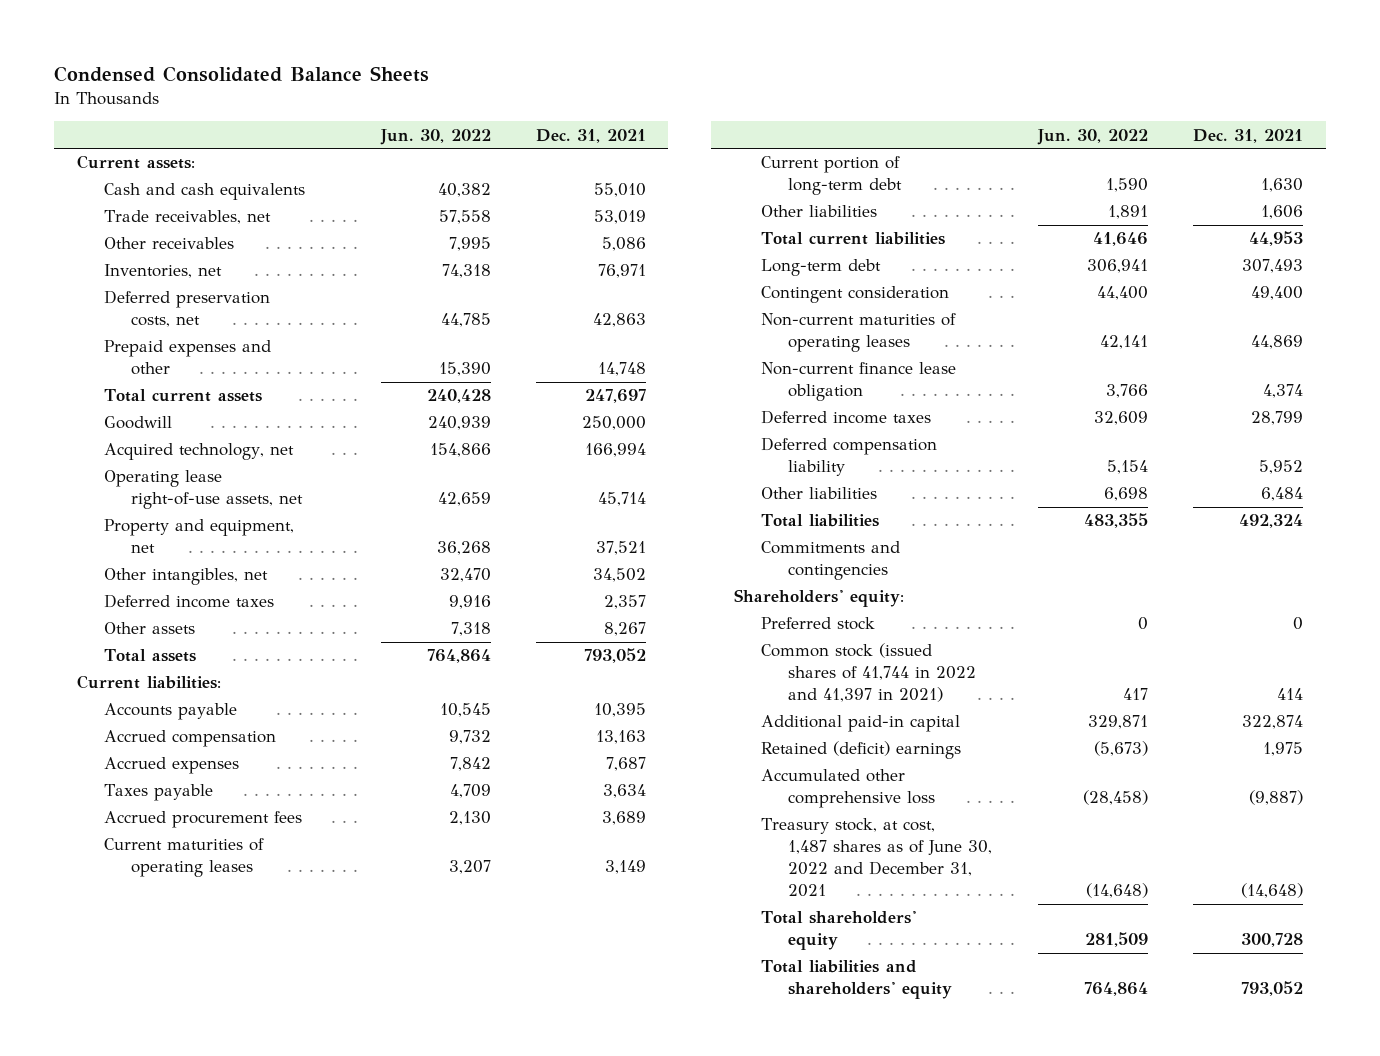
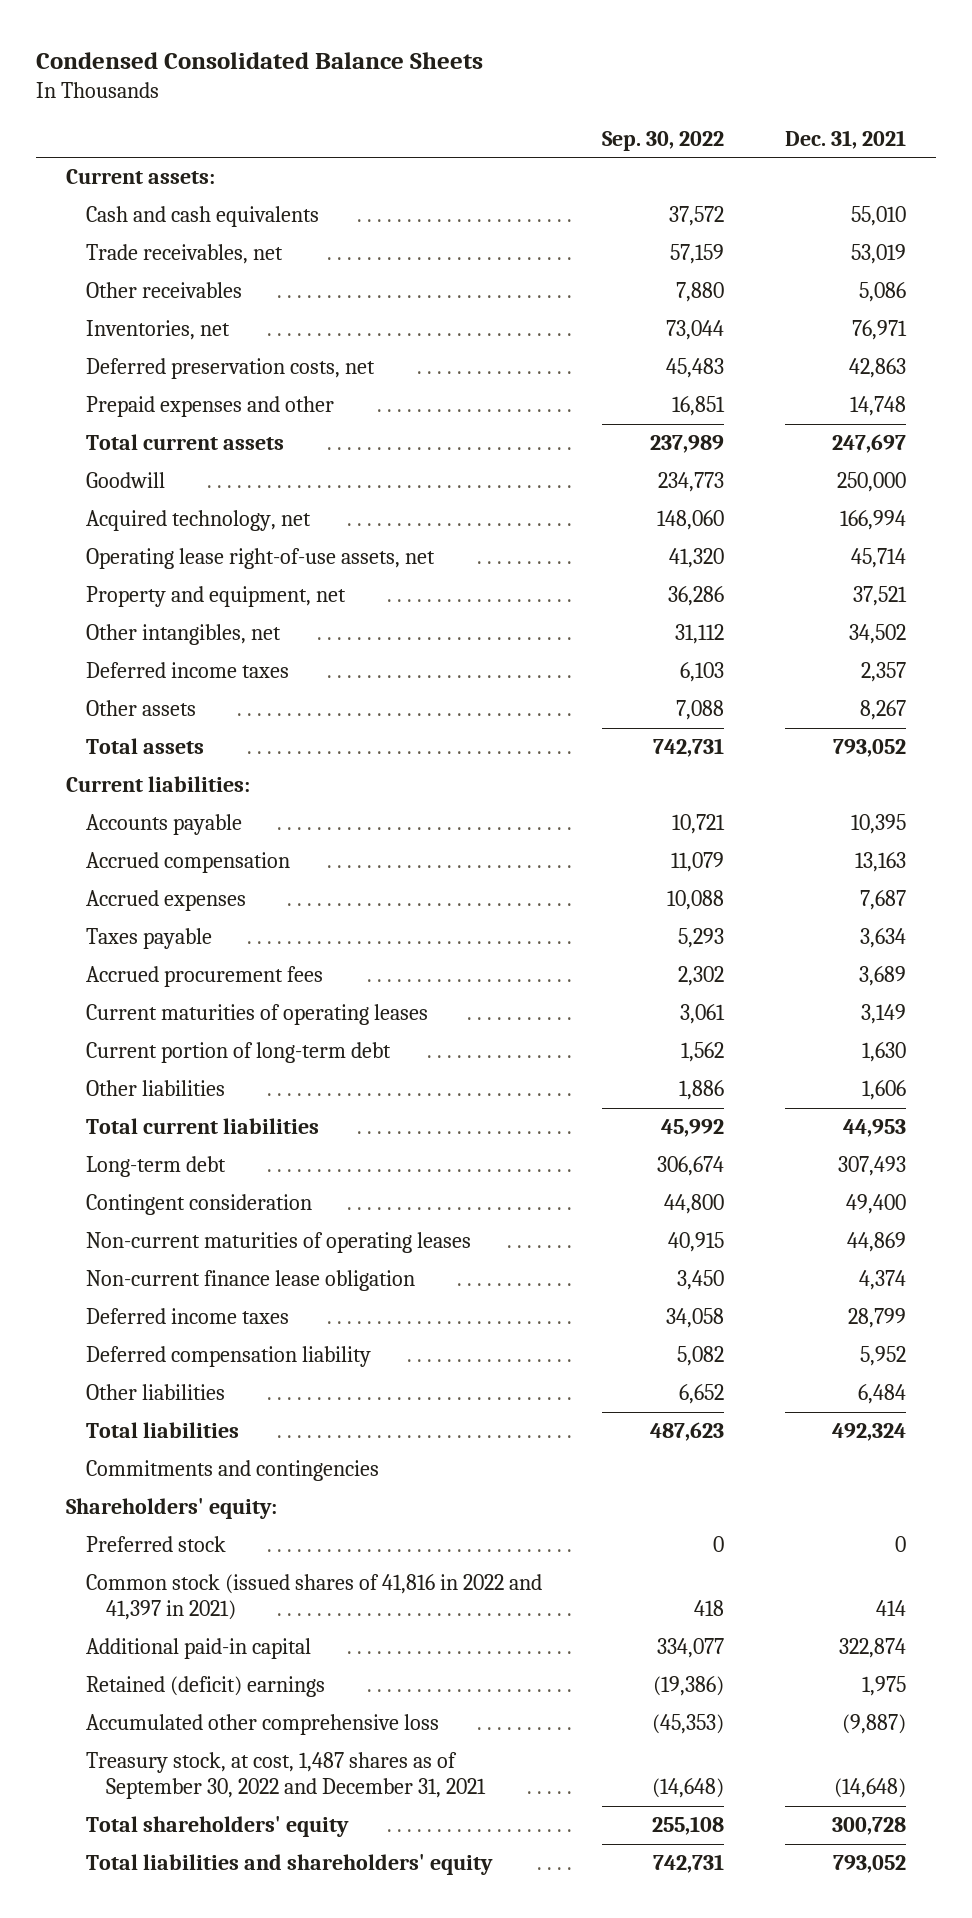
- | Jun. 30, 2022 | Dec. 31, 2021
+ | Sep. 30, 2022 | Dec. 31, 2021
- Common stock (issued shares of 41,744 in 2022 and 41,397 in 2021) | 417 | 414
+ Common stock (issued shares of 41,816 in 2022 and 41,397 in 2021) | 418 | 414
- Treasury stock, at cost, 1,487 shares as of June 30, 2022 and December 31, 2021 | (14,648) | (14,648)
+ Treasury stock, at cost, 1,487 shares as of September 30, 2022 and December 31, 2021 | (14,648) | (14,648)

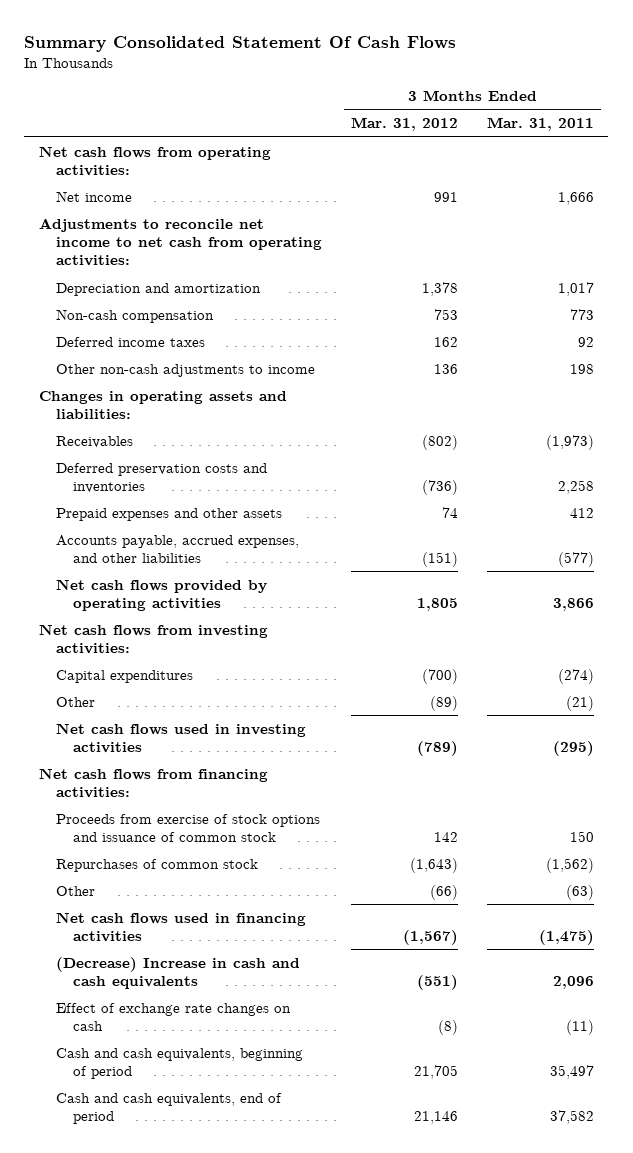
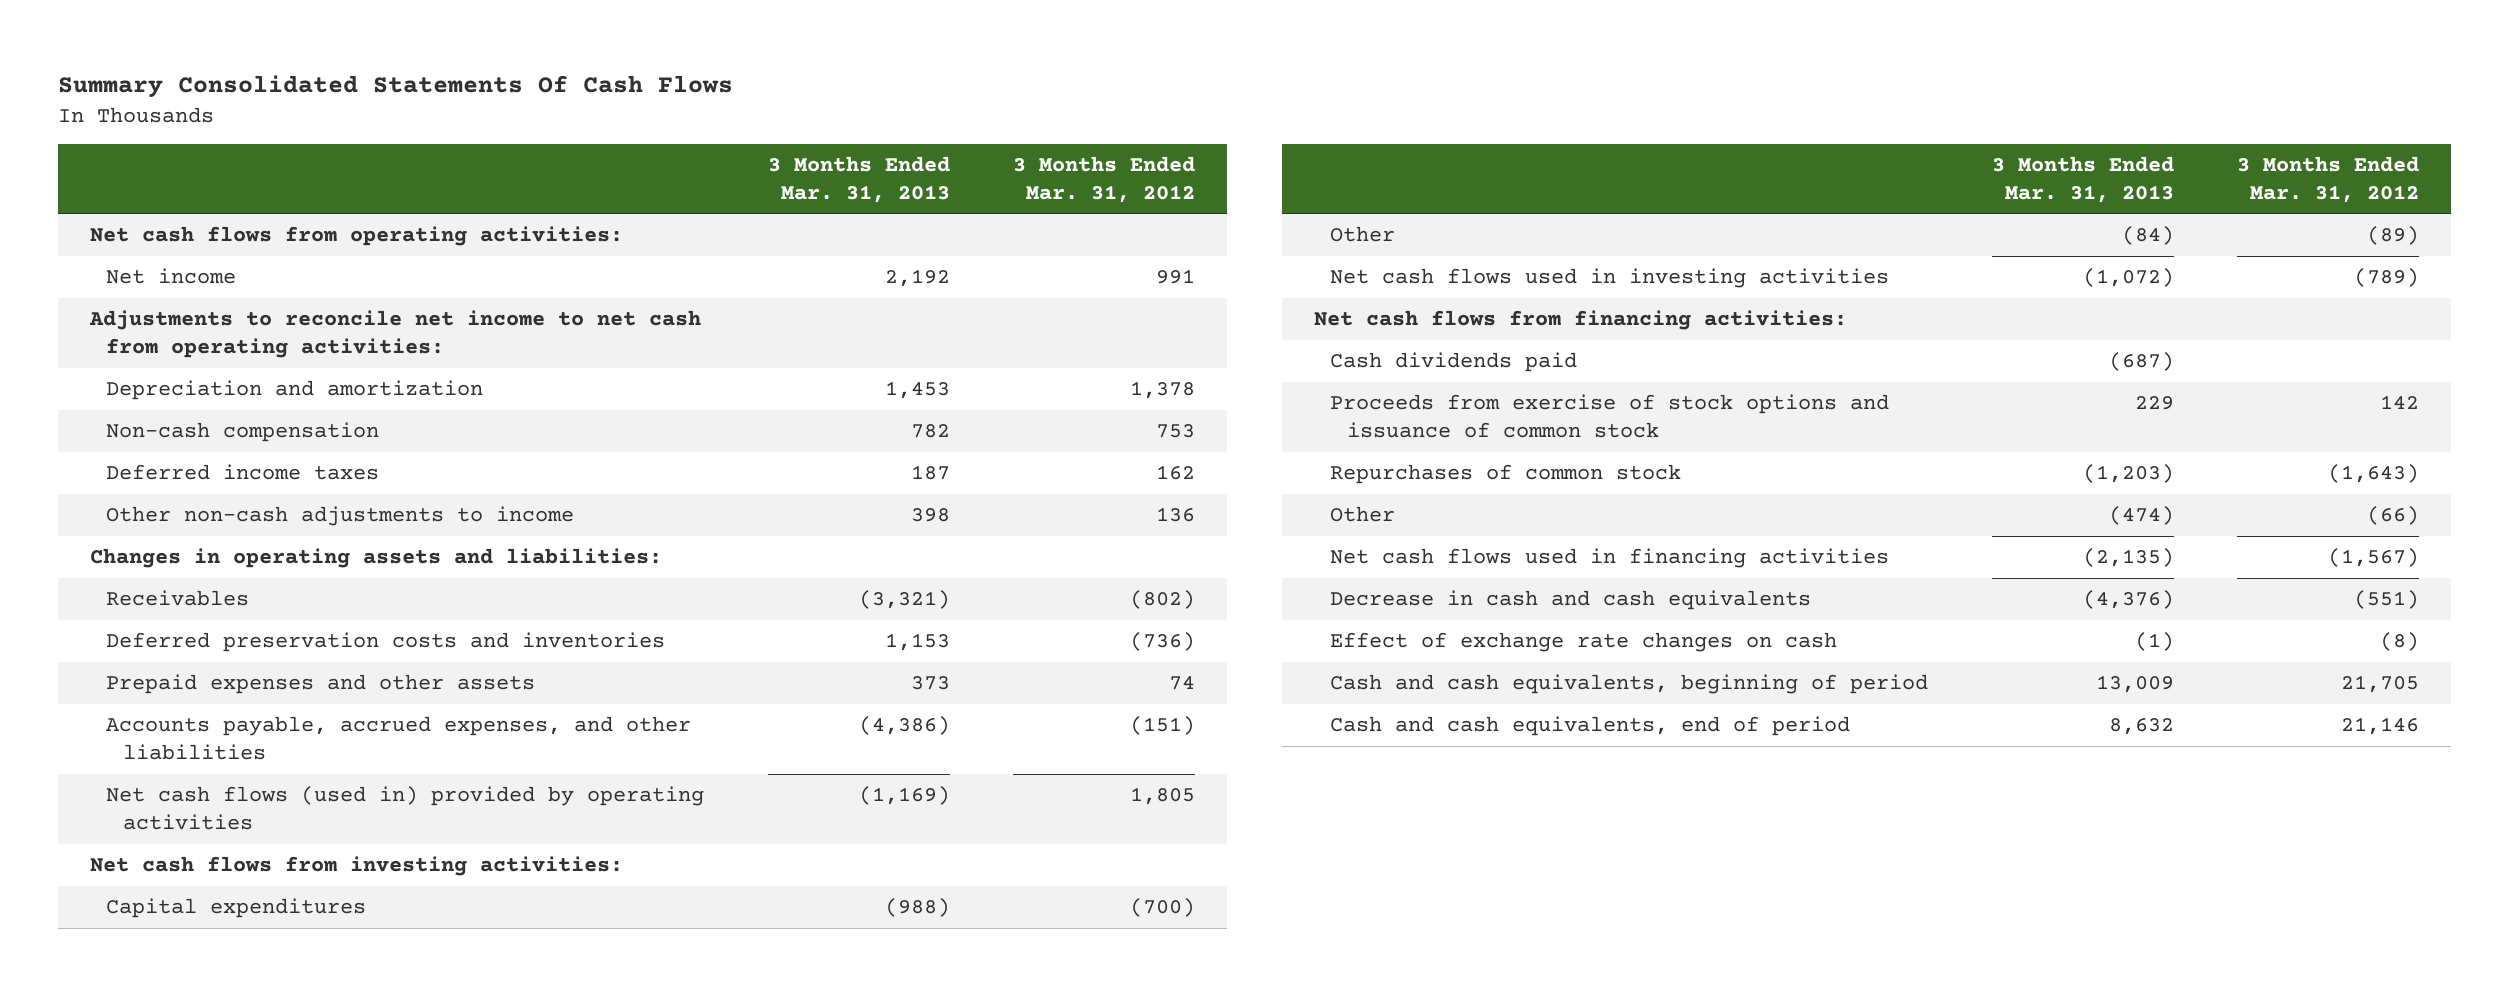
- Summary Consolidated Statement Of Cash Flows
+ Summary Consolidated Statements Of Cash Flows
- | 3 Months Ended Mar. 31, 2012 | 3 Months Ended Mar. 31, 2011
+ | 3 Months Ended Mar. 31, 2013 | 3 Months Ended Mar. 31, 2012
- Net cash flows provided by operating activities | 1,805 | 3,866
+ Net cash flows (used in) provided by operating activities | (1,169) | 1,805
+ Cash dividends paid | (687) |
- (Decrease) Increase in cash and cash equivalents | (551) | 2,096
+ Decrease in cash and cash equivalents | (4,376) | (551)

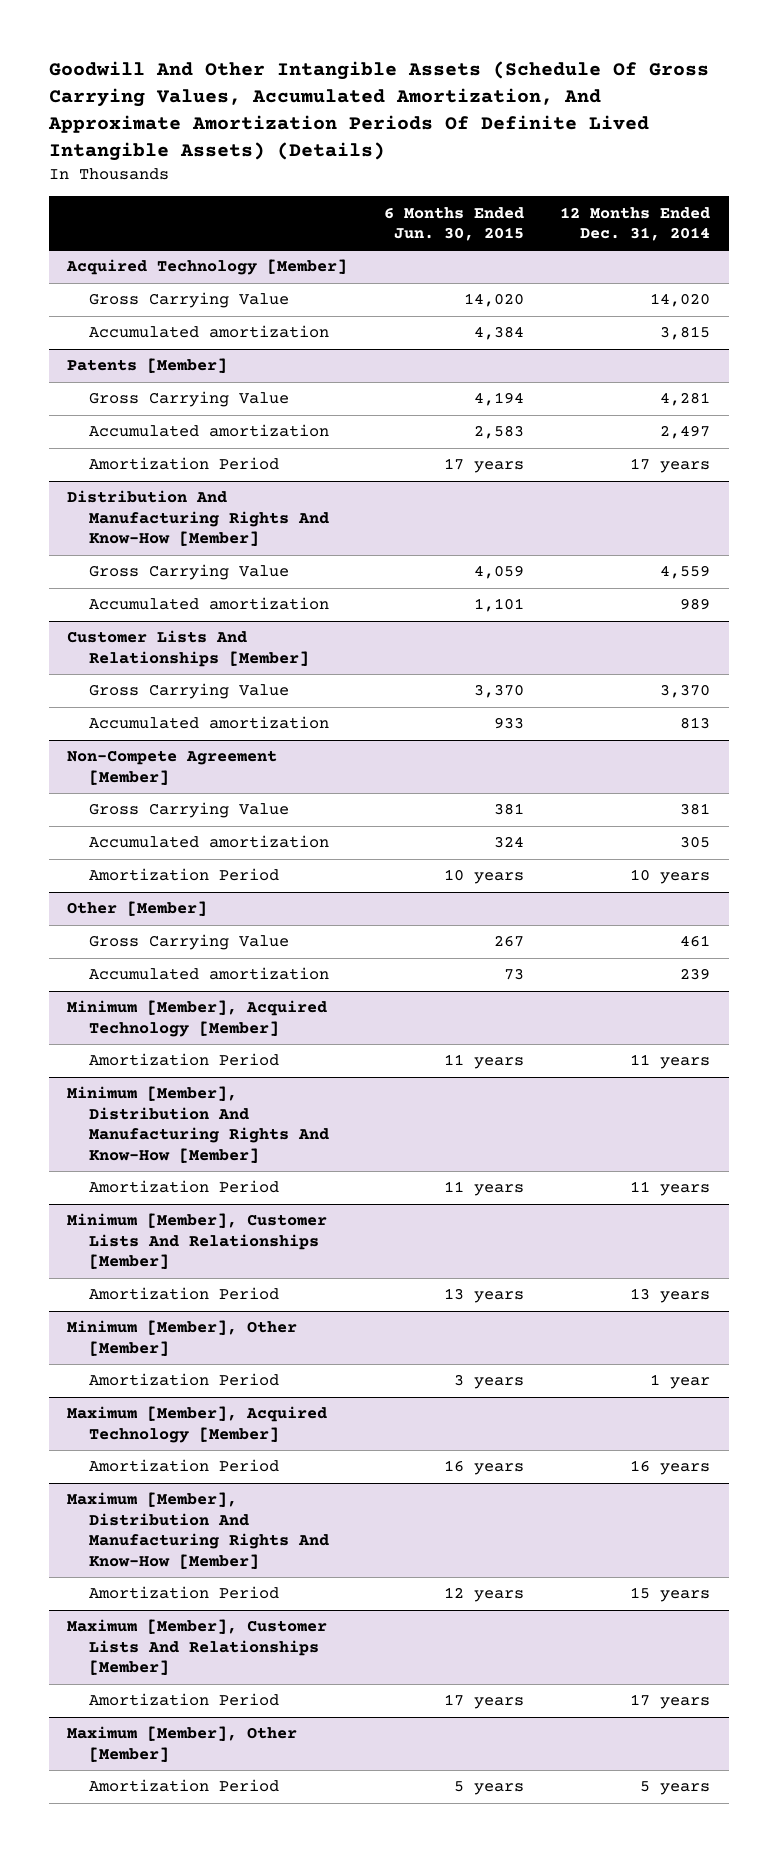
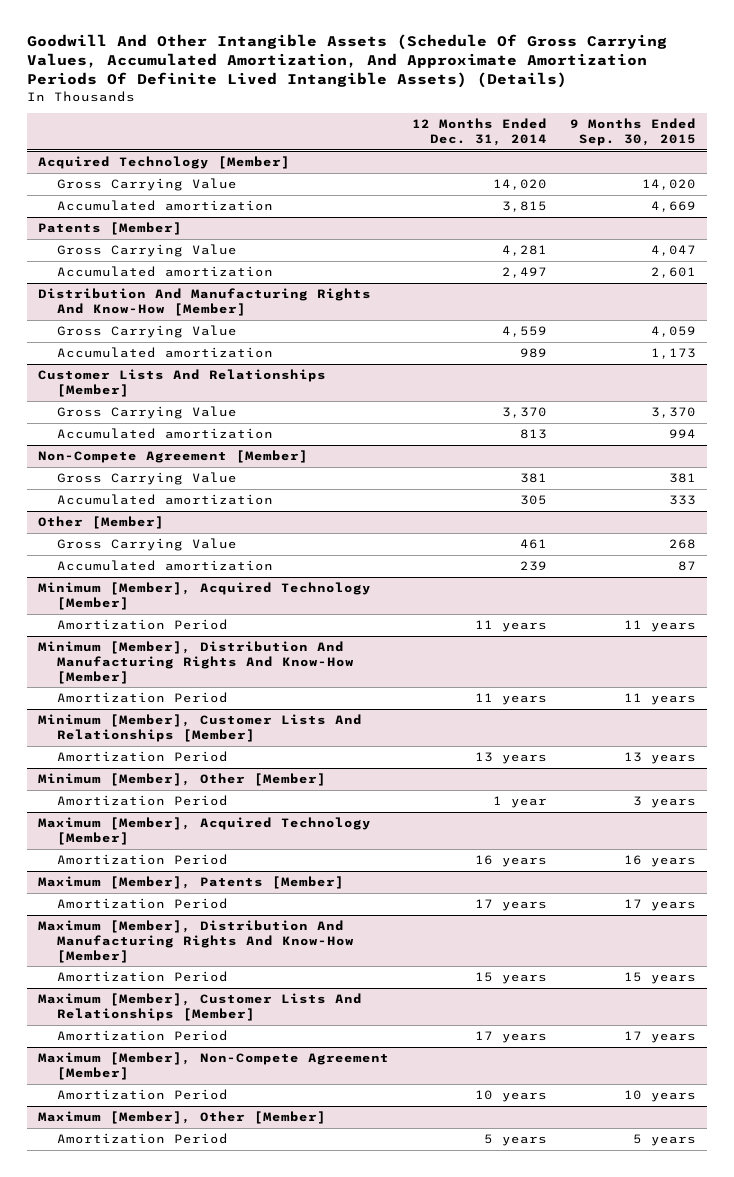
- | 6 Months Ended Jun. 30, 2015 | 12 Months Ended Dec. 31, 2014
+ | 12 Months Ended Dec. 31, 2014 | 9 Months Ended Sep. 30, 2015
@ Patents [Member]
- Amortization Period | 17 years | 17 years
@ Non-Compete Agreement [Member]
- Amortization Period | 10 years | 10 years
+ Maximum [Member], Patents [Member]
+ Amortization Period | 17 years | 17 years
+ Maximum [Member], Non-Compete Agreement [Member]
+ Amortization Period | 10 years | 10 years

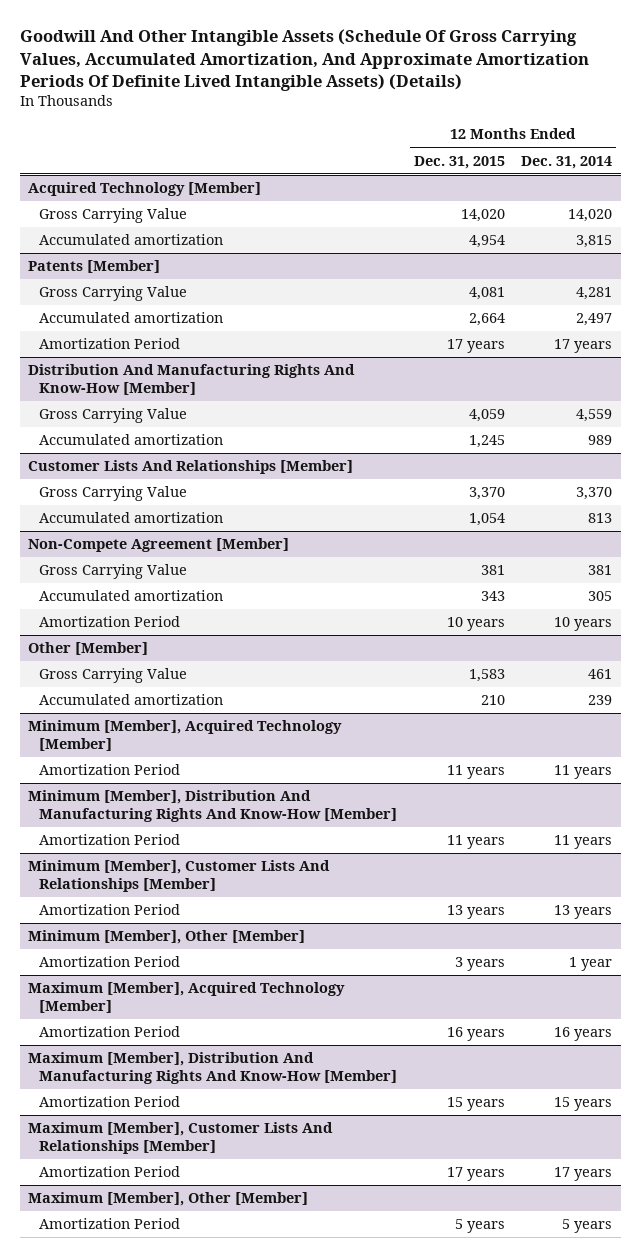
- | 12 Months Ended Dec. 31, 2014 | 9 Months Ended Sep. 30, 2015
+ | 12 Months Ended Dec. 31, 2015 | 12 Months Ended Dec. 31, 2014
@ Patents [Member]
+ Amortization Period | 17 years | 17 years
@ Non-Compete Agreement [Member]
+ Amortization Period | 10 years | 10 years
- Maximum [Member], Patents [Member]
- Amortization Period | 17 years | 17 years
- Maximum [Member], Non-Compete Agreement [Member]
- Amortization Period | 10 years | 10 years

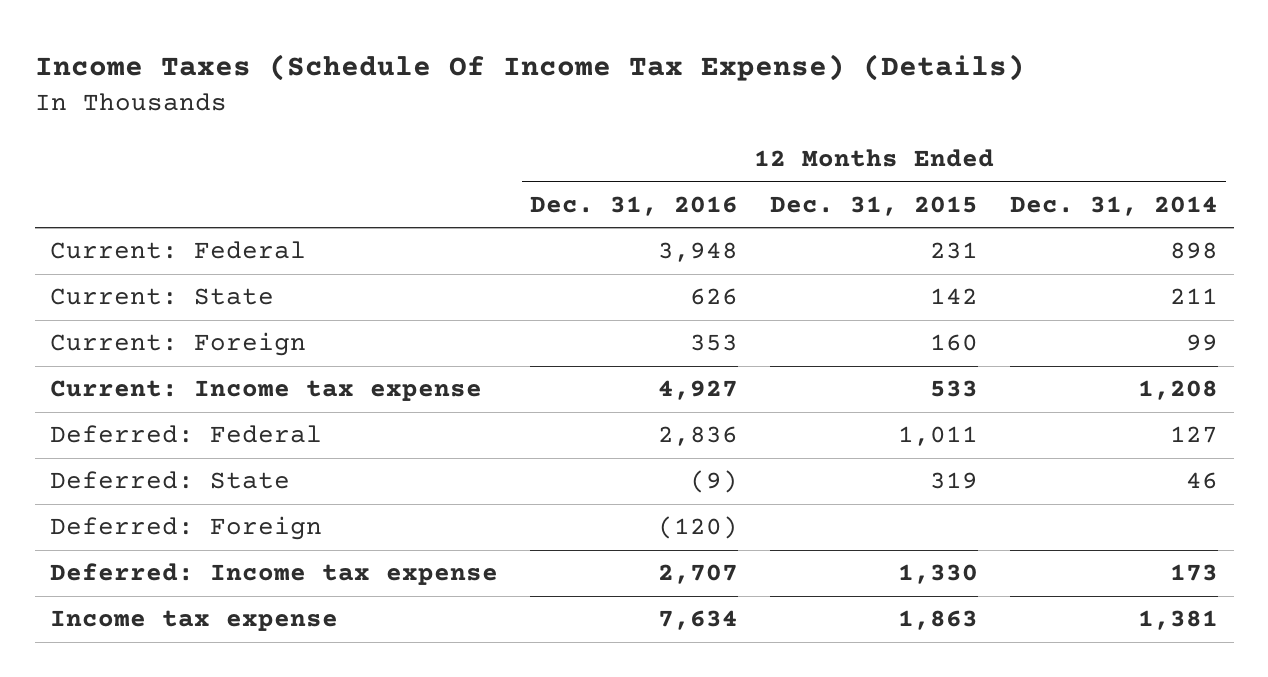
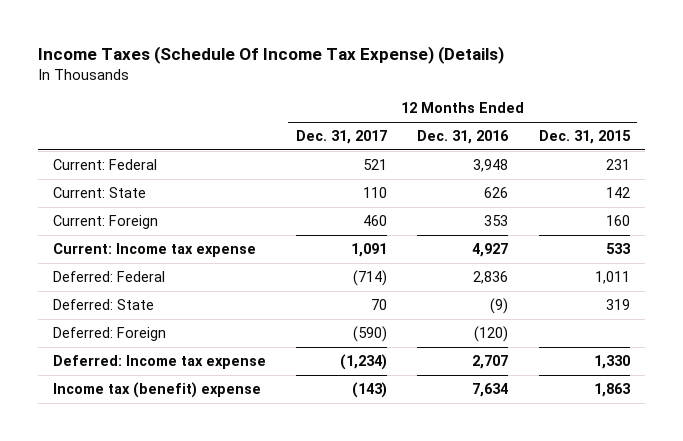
- | 12 Months Ended Dec. 31, 2016 | 12 Months Ended Dec. 31, 2015 | 12 Months Ended Dec. 31, 2014
+ | 12 Months Ended Dec. 31, 2017 | 12 Months Ended Dec. 31, 2016 | 12 Months Ended Dec. 31, 2015
- Income tax expense | 7,634 | 1,863 | 1,381
+ Income tax (benefit) expense | (143) | 7,634 | 1,863

